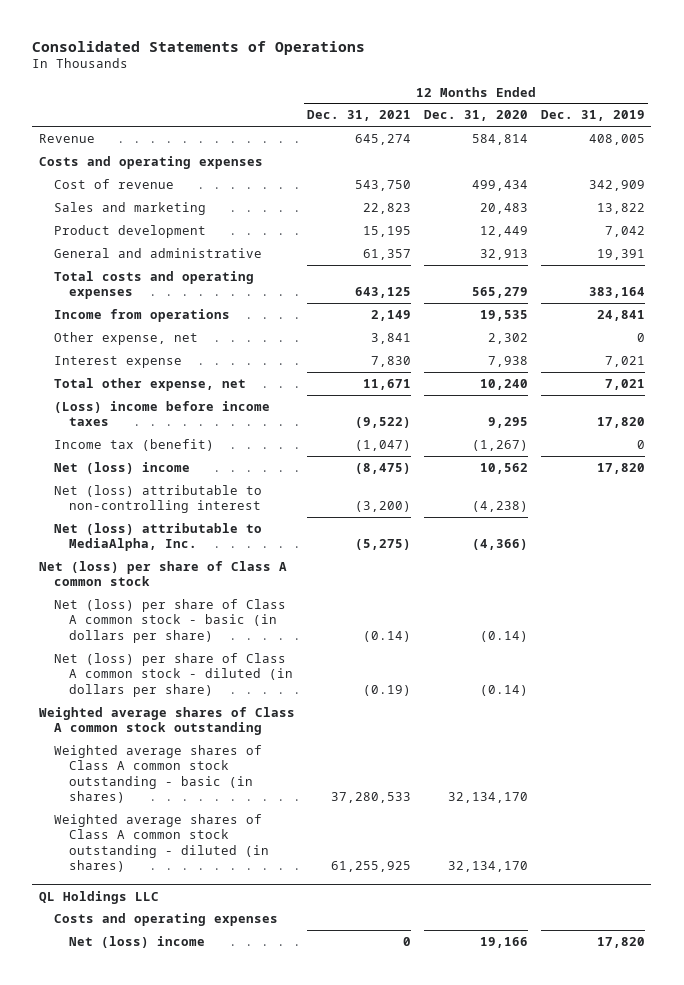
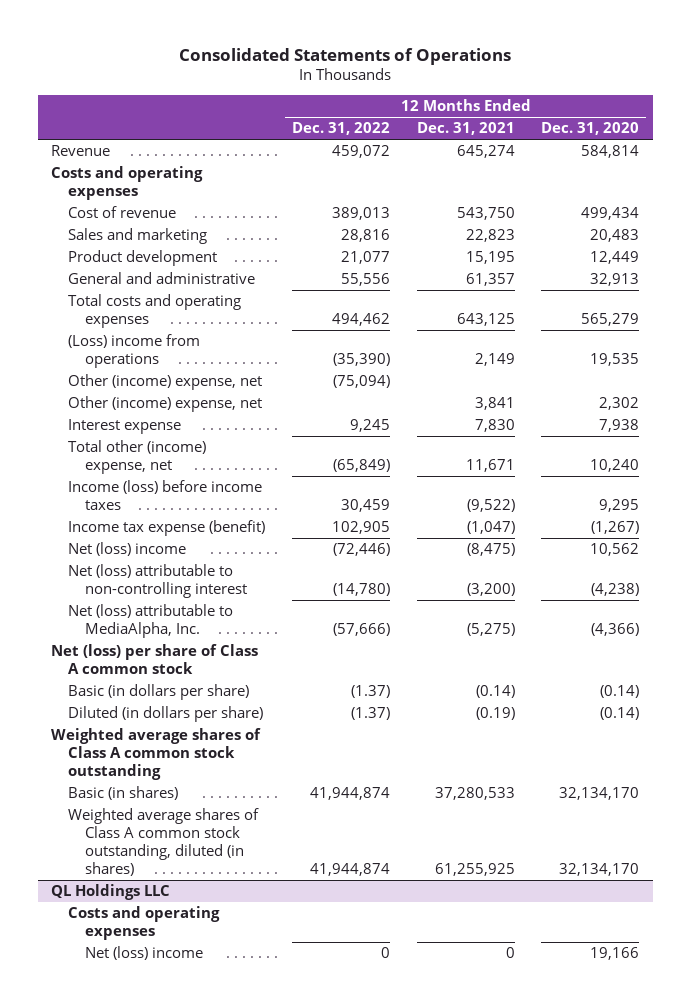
- | 12 Months Ended Dec. 31, 2021 | 12 Months Ended Dec. 31, 2020 | 12 Months Ended Dec. 31, 2019
+ | 12 Months Ended Dec. 31, 2022 | 12 Months Ended Dec. 31, 2021 | 12 Months Ended Dec. 31, 2020
- Income from operations | 2,149 | 19,535 | 24,841
- Other expense, net | 3,841 | 2,302 | 0
+ (Loss) income from operations | (35,390) | 2,149 | 19,535
+ Other (income) expense, net | (75,094) | |
+ Other (income) expense, net | | 3,841 | 2,302
- Total other expense, net | 11,671 | 10,240 | 7,021
- (Loss) income before income taxes | (9,522) | 9,295 | 17,820
- Income tax (benefit) | (1,047) | (1,267) | 0
+ Total other (income) expense, net | (65,849) | 11,671 | 10,240
+ Income (loss) before income taxes | 30,459 | (9,522) | 9,295
+ Income tax expense (benefit) | 102,905 | (1,047) | (1,267)
- Net (loss) per share of Class A common stock - basic (in dollars per share) | (0.14) | (0.14) |
- Net (loss) per share of Class A common stock - diluted (in dollars per share) | (0.19) | (0.14) |
+ Basic (in dollars per share) | (1.37) | (0.14) | (0.14)
+ Diluted (in dollars per share) | (1.37) | (0.19) | (0.14)
- Weighted average shares of Class A common stock outstanding - basic (in shares) | 37,280,533 | 32,134,170 |
- Weighted average shares of Class A common stock outstanding - diluted (in shares) | 61,255,925 | 32,134,170 |
+ Basic (in shares) | 41,944,874 | 37,280,533 | 32,134,170
+ Weighted average shares of Class A common stock outstanding, diluted (in shares) | 41,944,874 | 61,255,925 | 32,134,170

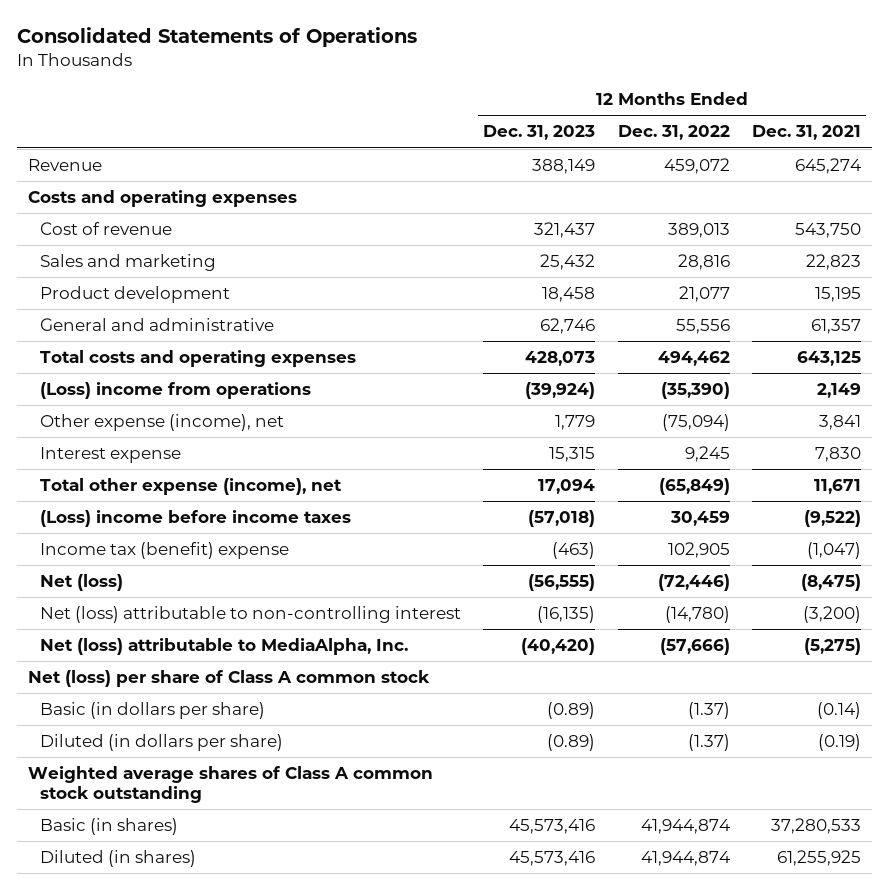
- | 12 Months Ended Dec. 31, 2022 | 12 Months Ended Dec. 31, 2021 | 12 Months Ended Dec. 31, 2020
+ | 12 Months Ended Dec. 31, 2023 | 12 Months Ended Dec. 31, 2022 | 12 Months Ended Dec. 31, 2021
- Other (income) expense, net | (75,094) | |
- Other (income) expense, net | | 3,841 | 2,302
+ Other expense (income), net | 1,779 | (75,094) | 3,841
- Total other (income) expense, net | (65,849) | 11,671 | 10,240
- Income (loss) before income taxes | 30,459 | (9,522) | 9,295
- Income tax expense (benefit) | 102,905 | (1,047) | (1,267)
- Net (loss) income | (72,446) | (8,475) | 10,562
+ Total other expense (income), net | 17,094 | (65,849) | 11,671
+ (Loss) income before income taxes | (57,018) | 30,459 | (9,522)
+ Income tax (benefit) expense | (463) | 102,905 | (1,047)
+ Net (loss) | (56,555) | (72,446) | (8,475)
- Weighted average shares of Class A common stock outstanding, diluted (in shares) | 41,944,874 | 61,255,925 | 32,134,170
- QL Holdings LLC
- Costs and operating expenses
- Net (loss) income | 0 | 0 | 19,166
+ Diluted (in shares) | 45,573,416 | 41,944,874 | 61,255,925

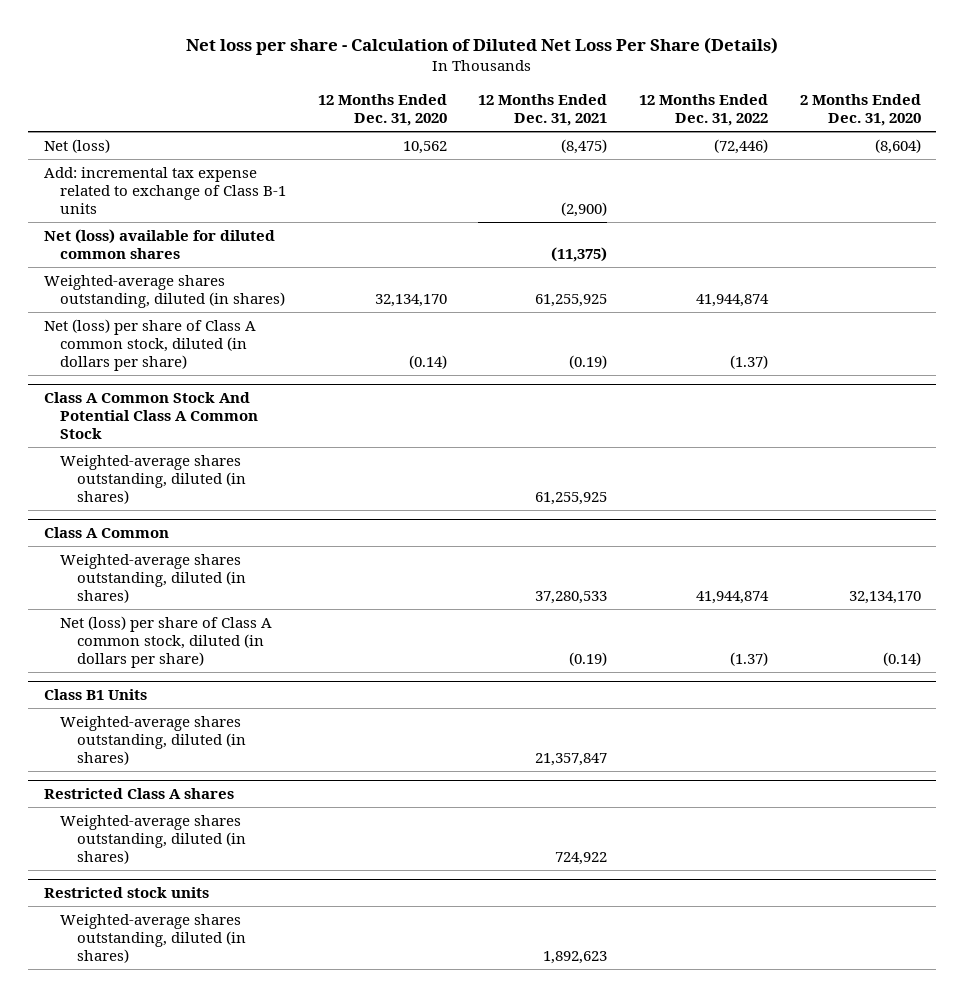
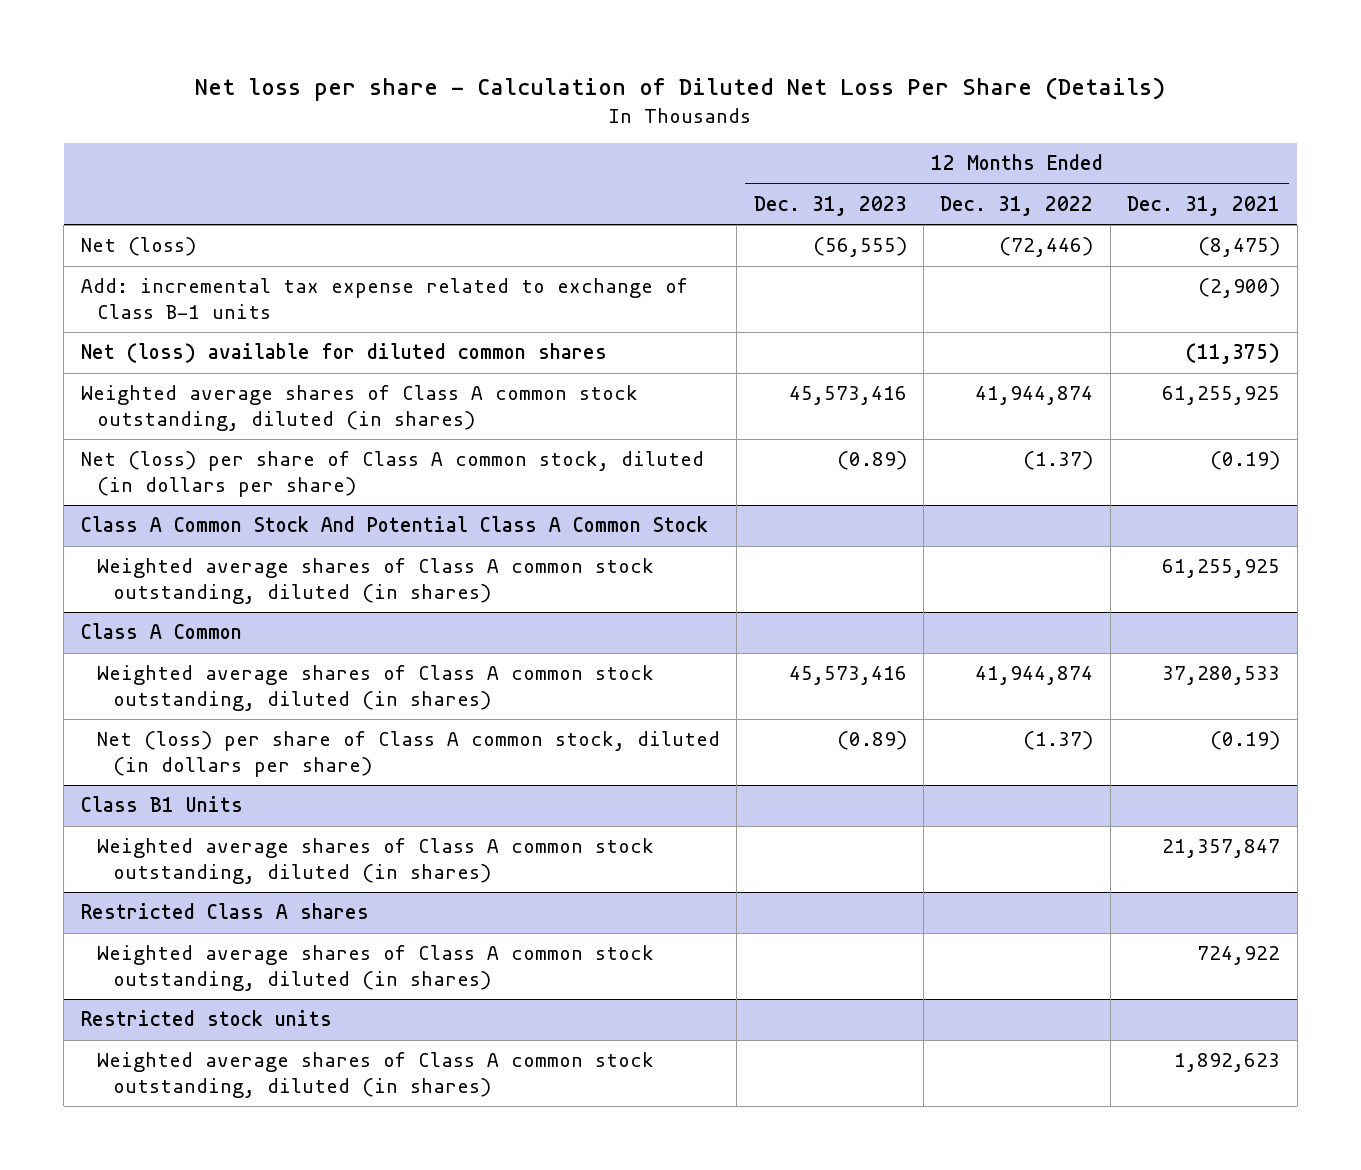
- | 12 Months Ended Dec. 31, 2020 | 12 Months Ended Dec. 31, 2021 | 12 Months Ended Dec. 31, 2022 | 2 Months Ended Dec. 31, 2020
+ | 12 Months Ended Dec. 31, 2023 | 12 Months Ended Dec. 31, 2022 | 12 Months Ended Dec. 31, 2021
- Weighted-average shares outstanding, diluted (in shares) | 32,134,170 | 61,255,925 | 41,944,874 |
+ Weighted average shares of Class A common stock outstanding, diluted (in shares) | 45,573,416 | 41,944,874 | 61,255,925
@ Class A Common Stock And Potential Class A Common Stock
- Weighted-average shares outstanding, diluted (in shares) | | 61,255,925 | |
+ Weighted average shares of Class A common stock outstanding, diluted (in shares) | | | 61,255,925
@ Class A Common
- Weighted-average shares outstanding, diluted (in shares) | | 37,280,533 | 41,944,874 | 32,134,170
+ Weighted average shares of Class A common stock outstanding, diluted (in shares) | 45,573,416 | 41,944,874 | 37,280,533
@ Class B1 Units
- Weighted-average shares outstanding, diluted (in shares) | | 21,357,847 | |
+ Weighted average shares of Class A common stock outstanding, diluted (in shares) | | | 21,357,847
@ Restricted Class A shares
- Weighted-average shares outstanding, diluted (in shares) | | 724,922 | |
+ Weighted average shares of Class A common stock outstanding, diluted (in shares) | | | 724,922
@ Restricted stock units
- Weighted-average shares outstanding, diluted (in shares) | | 1,892,623 | |
+ Weighted average shares of Class A common stock outstanding, diluted (in shares) | | | 1,892,623

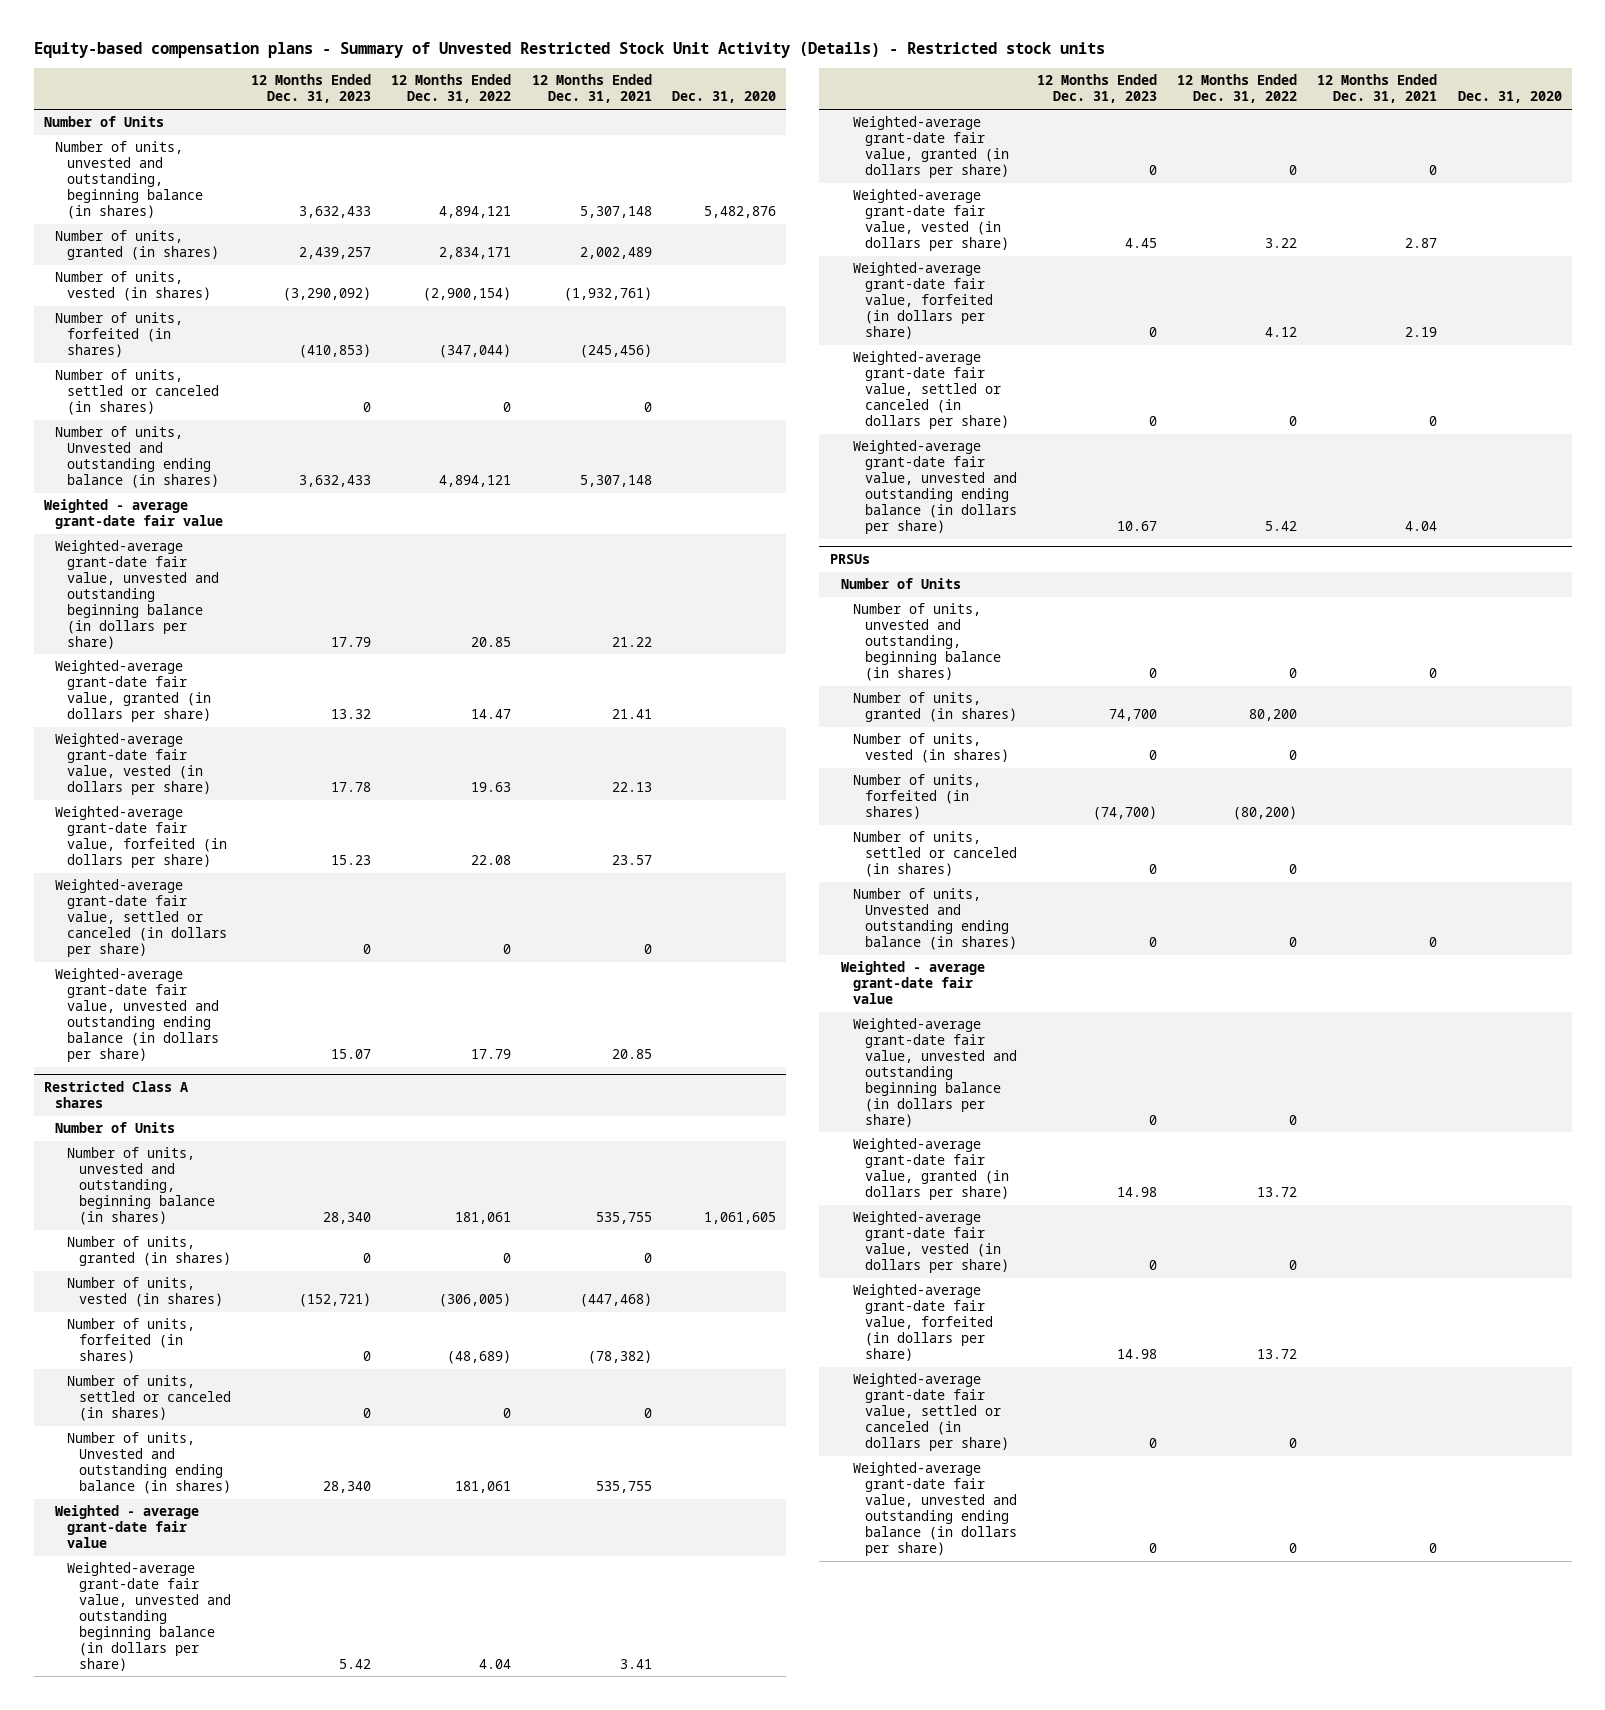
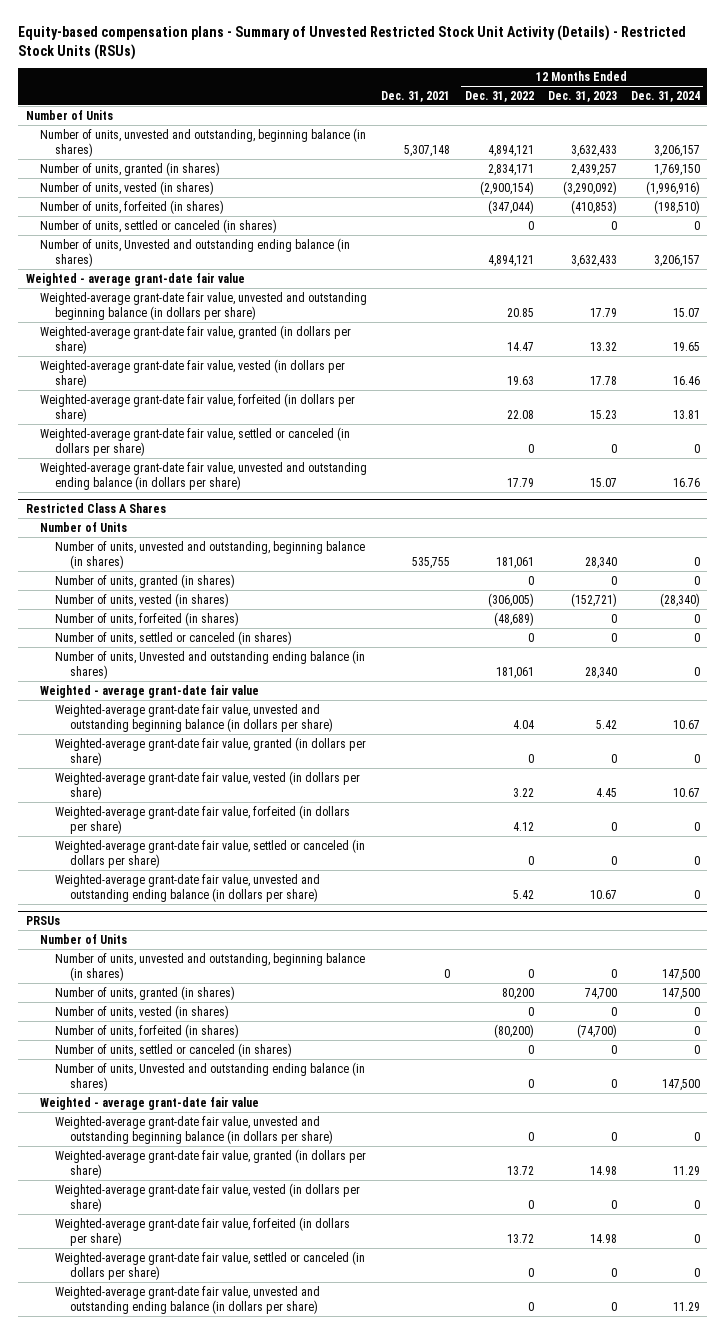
- Equity-based compensation plans - Summary of Unvested Restricted Stock Unit Activity (Details) - Restricted stock units
+ Equity-based compensation plans - Summary of Unvested Restricted Stock Unit Activity (Details) - Restricted Stock Units (RSUs)
- | 12 Months Ended Dec. 31, 2023 | 12 Months Ended Dec. 31, 2022 | 12 Months Ended Dec. 31, 2021 | Dec. 31, 2020
+ | Dec. 31, 2021 | 12 Months Ended Dec. 31, 2022 | 12 Months Ended Dec. 31, 2023 | 12 Months Ended Dec. 31, 2024
- Restricted Class A shares
+ Restricted Class A Shares

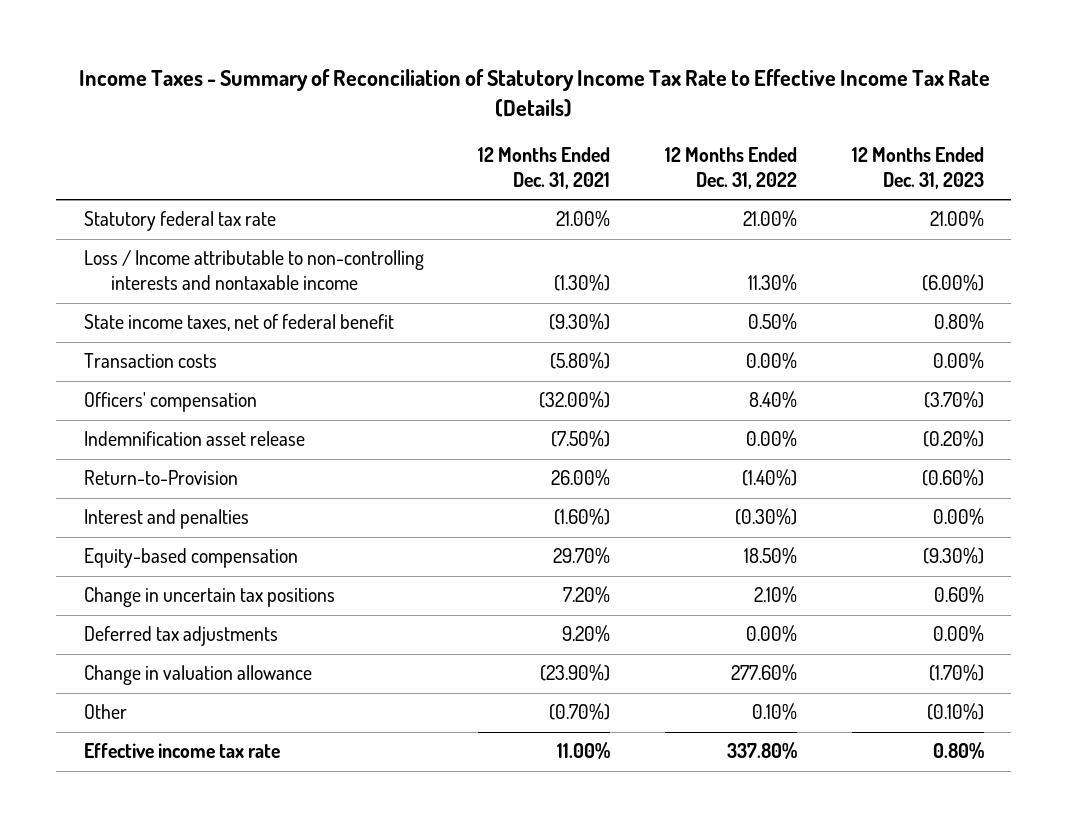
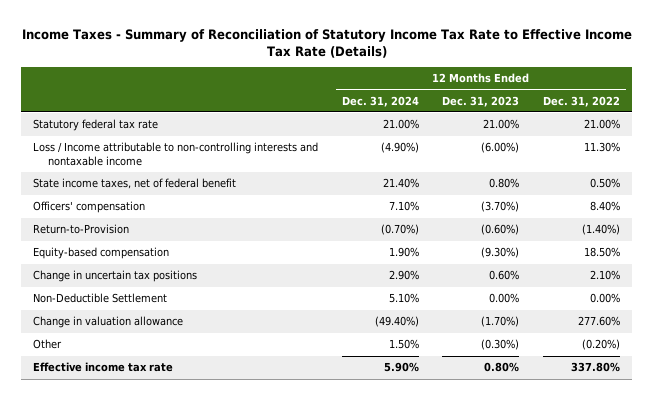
- | 12 Months Ended Dec. 31, 2021 | 12 Months Ended Dec. 31, 2022 | 12 Months Ended Dec. 31, 2023
+ | 12 Months Ended Dec. 31, 2024 | 12 Months Ended Dec. 31, 2023 | 12 Months Ended Dec. 31, 2022
- Transaction costs | (5.80%) | 0.00% | 0.00%
- Indemnification asset release | (7.50%) | 0.00% | (0.20%)
- Interest and penalties | (1.60%) | (0.30%) | 0.00%
- Deferred tax adjustments | 9.20% | 0.00% | 0.00%
+ Non-Deductible Settlement | 5.10% | 0.00% | 0.00%
- Other | (0.70%) | 0.10% | (0.10%)
+ Other | 1.50% | (0.30%) | (0.20%)

